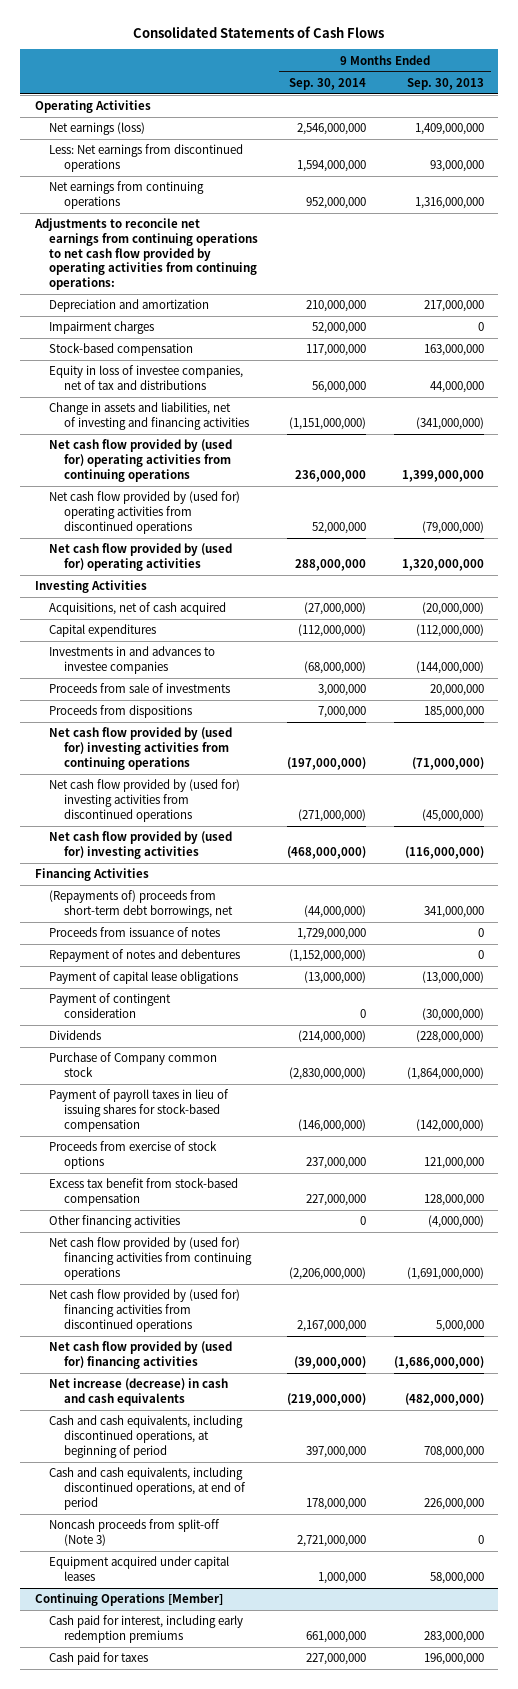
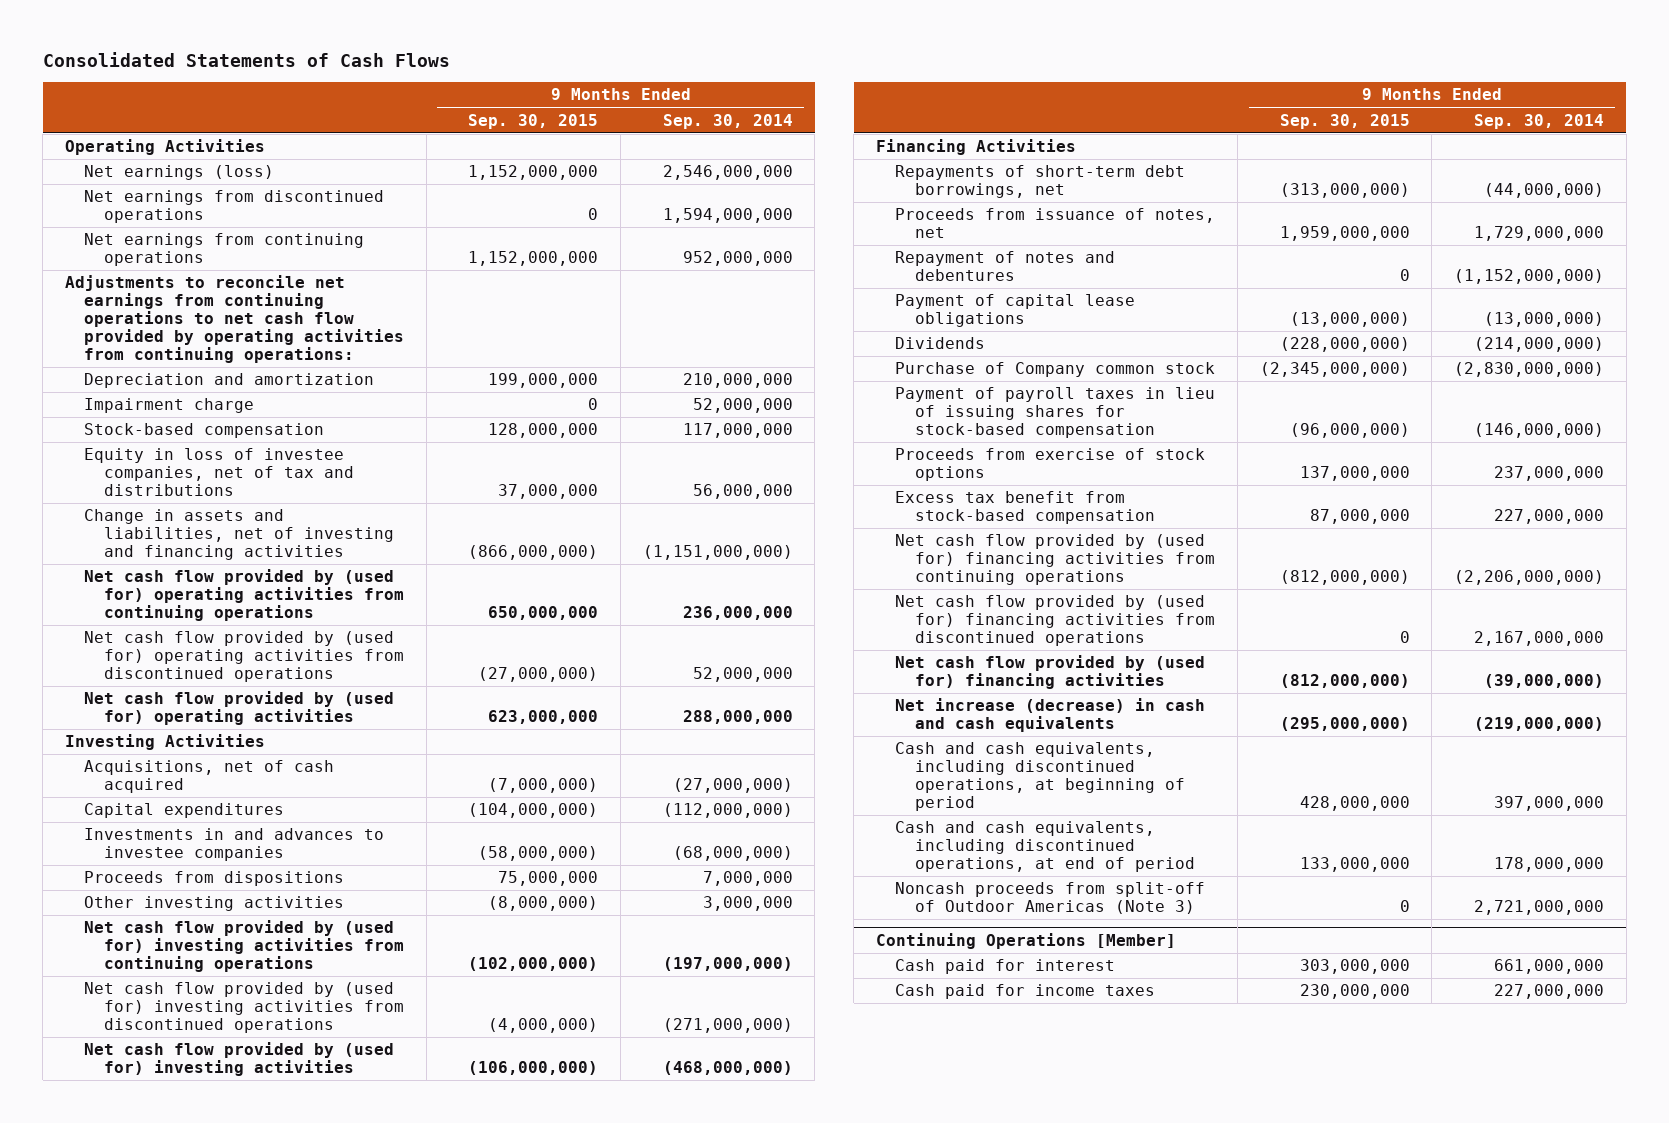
- | 9 Months Ended Sep. 30, 2014 | 9 Months Ended Sep. 30, 2013
+ | 9 Months Ended Sep. 30, 2015 | 9 Months Ended Sep. 30, 2014
- Less: Net earnings from discontinued operations | 1,594,000,000 | 93,000,000
+ Net earnings from discontinued operations | 0 | 1,594,000,000
- Impairment charges | 52,000,000 | 0
+ Impairment charge | 0 | 52,000,000
- Proceeds from sale of investments | 3,000,000 | 20,000,000
+ Other investing activities | (8,000,000) | 3,000,000
- (Repayments of) proceeds from short-term debt borrowings, net | (44,000,000) | 341,000,000
- Proceeds from issuance of notes | 1,729,000,000 | 0
+ Repayments of short-term debt borrowings, net | (313,000,000) | (44,000,000)
+ Proceeds from issuance of notes, net | 1,959,000,000 | 1,729,000,000
- Payment of contingent consideration | 0 | (30,000,000)
- Other financing activities | 0 | (4,000,000)
- Noncash proceeds from split-off (Note 3) | 2,721,000,000 | 0
- Equipment acquired under capital leases | 1,000,000 | 58,000,000
+ Noncash proceeds from split-off of Outdoor Americas (Note 3) | 0 | 2,721,000,000
@ Continuing Operations [Member]
- Cash paid for interest, including early redemption premiums | 661,000,000 | 283,000,000
- Cash paid for taxes | 227,000,000 | 196,000,000
+ Cash paid for interest | 303,000,000 | 661,000,000
+ Cash paid for income taxes | 230,000,000 | 227,000,000

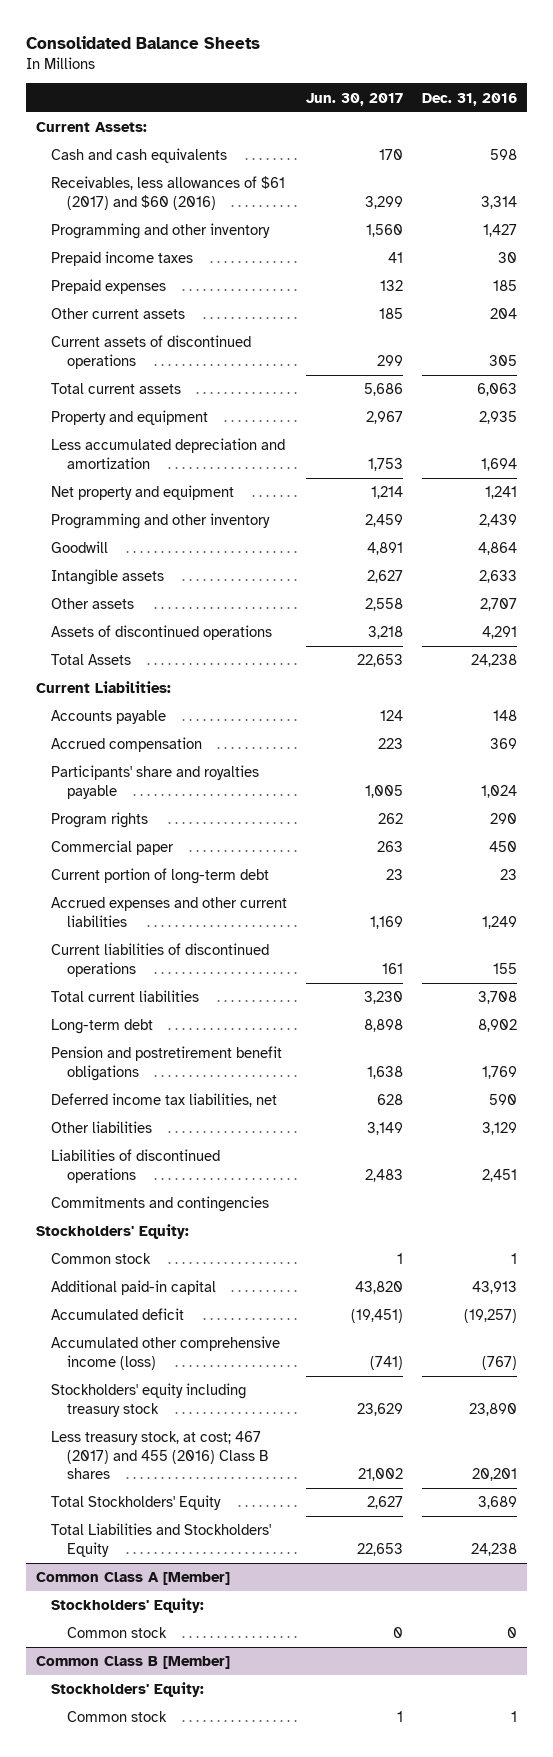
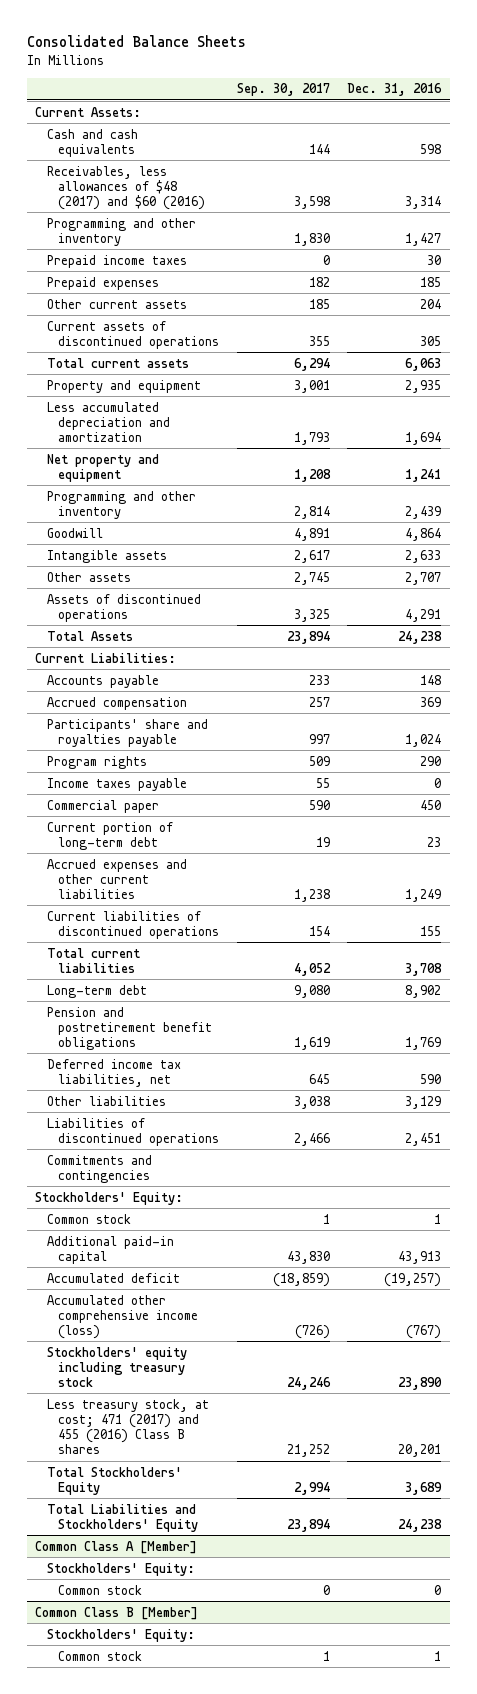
- | Jun. 30, 2017 | Dec. 31, 2016
+ | Sep. 30, 2017 | Dec. 31, 2016
- Receivables, less allowances of $61 (2017) and $60 (2016) | 3,299 | 3,314
+ Receivables, less allowances of $48 (2017) and $60 (2016) | 3,598 | 3,314
+ Income taxes payable | 55 | 0
- Less treasury stock, at cost; 467 (2017) and 455 (2016) Class B shares | 21,002 | 20,201
+ Less treasury stock, at cost; 471 (2017) and 455 (2016) Class B shares | 21,252 | 20,201

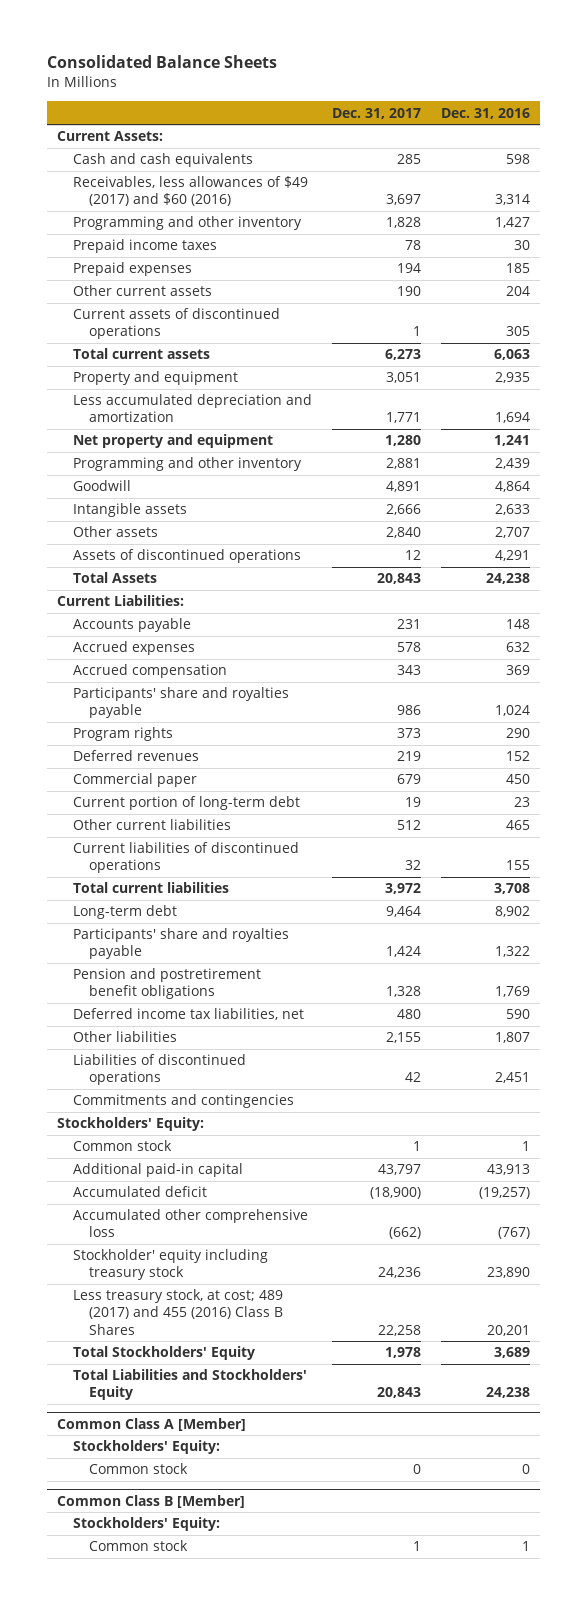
- | Sep. 30, 2017 | Dec. 31, 2016
+ | Dec. 31, 2017 | Dec. 31, 2016
- Receivables, less allowances of $48 (2017) and $60 (2016) | 3,598 | 3,314
+ Receivables, less allowances of $49 (2017) and $60 (2016) | 3,697 | 3,314
+ Accrued expenses | 578 | 632
- Income taxes payable | 55 | 0
+ Deferred revenues | 219 | 152
- Accrued expenses and other current liabilities | 1,238 | 1,249
+ Other current liabilities | 512 | 465
+ Participants' share and royalties payable | 1,424 | 1,322
- Other liabilities | 3,038 | 3,129
+ Other liabilities | 2,155 | 1,807
- Accumulated other comprehensive income (loss) | (726) | (767)
- Stockholders' equity including treasury stock | 24,246 | 23,890
- Less treasury stock, at cost; 471 (2017) and 455 (2016) Class B shares | 21,252 | 20,201
+ Accumulated other comprehensive loss | (662) | (767)
+ Stockholder' equity including treasury stock | 24,236 | 23,890
+ Less treasury stock, at cost; 489 (2017) and 455 (2016) Class B Shares | 22,258 | 20,201

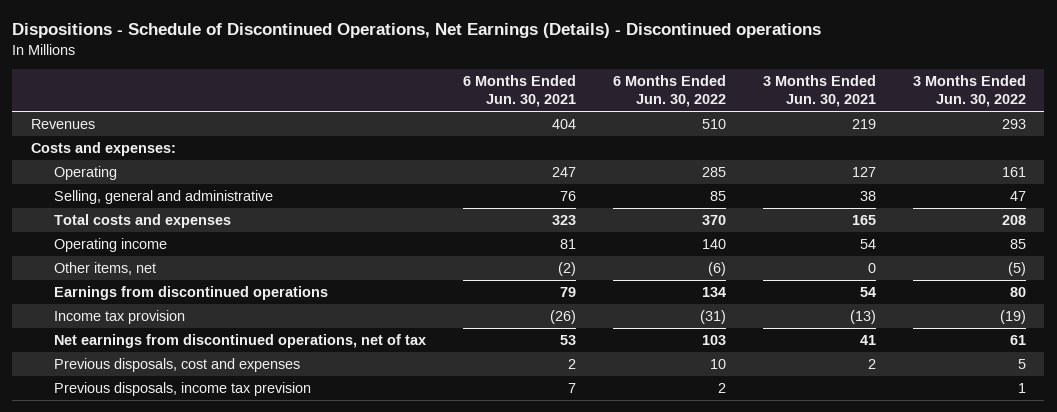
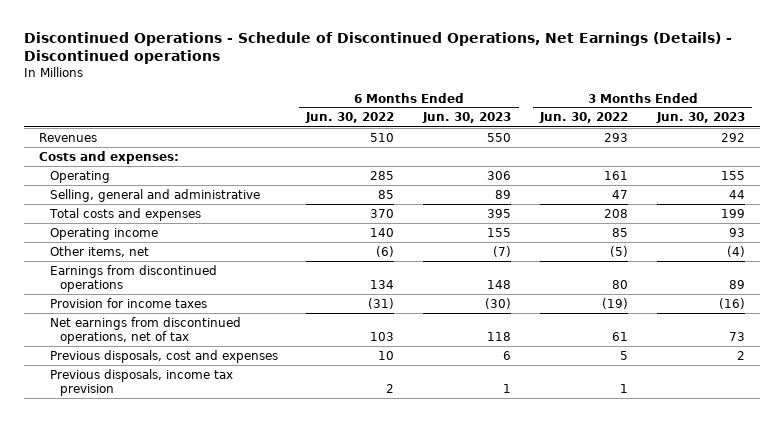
- Dispositions - Schedule of Discontinued Operations, Net Earnings (Details) - Discontinued operations
+ Discontinued Operations - Schedule of Discontinued Operations, Net Earnings (Details) - Discontinued operations
- | 6 Months Ended Jun. 30, 2021 | 6 Months Ended Jun. 30, 2022 | 3 Months Ended Jun. 30, 2021 | 3 Months Ended Jun. 30, 2022
+ | 6 Months Ended Jun. 30, 2022 | 6 Months Ended Jun. 30, 2023 | 3 Months Ended Jun. 30, 2022 | 3 Months Ended Jun. 30, 2023
- Income tax provision | (26) | (31) | (13) | (19)
+ Provision for income taxes | (31) | (30) | (19) | (16)

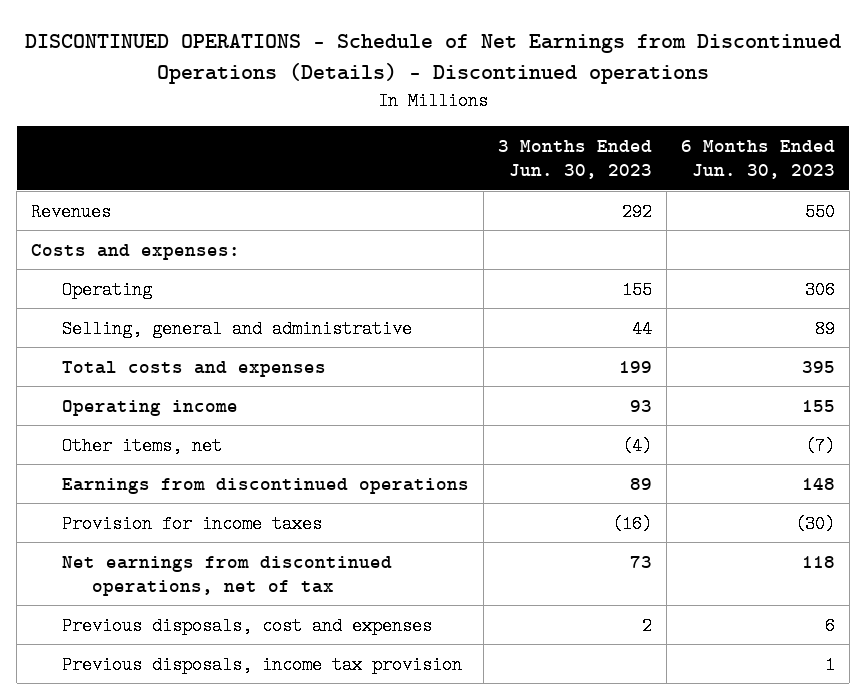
- Discontinued Operations - Schedule of Discontinued Operations, Net Earnings (Details) - Discontinued operations
+ DISCONTINUED OPERATIONS - Schedule of Net Earnings from Discontinued Operations (Details) - Discontinued operations
- | 6 Months Ended Jun. 30, 2022 | 6 Months Ended Jun. 30, 2023 | 3 Months Ended Jun. 30, 2022 | 3 Months Ended Jun. 30, 2023
+ | 3 Months Ended Jun. 30, 2023 | 6 Months Ended Jun. 30, 2023
- Previous disposals, income tax prevision | 2 | 1 | 1 |
+ Previous disposals, income tax provision | | 1

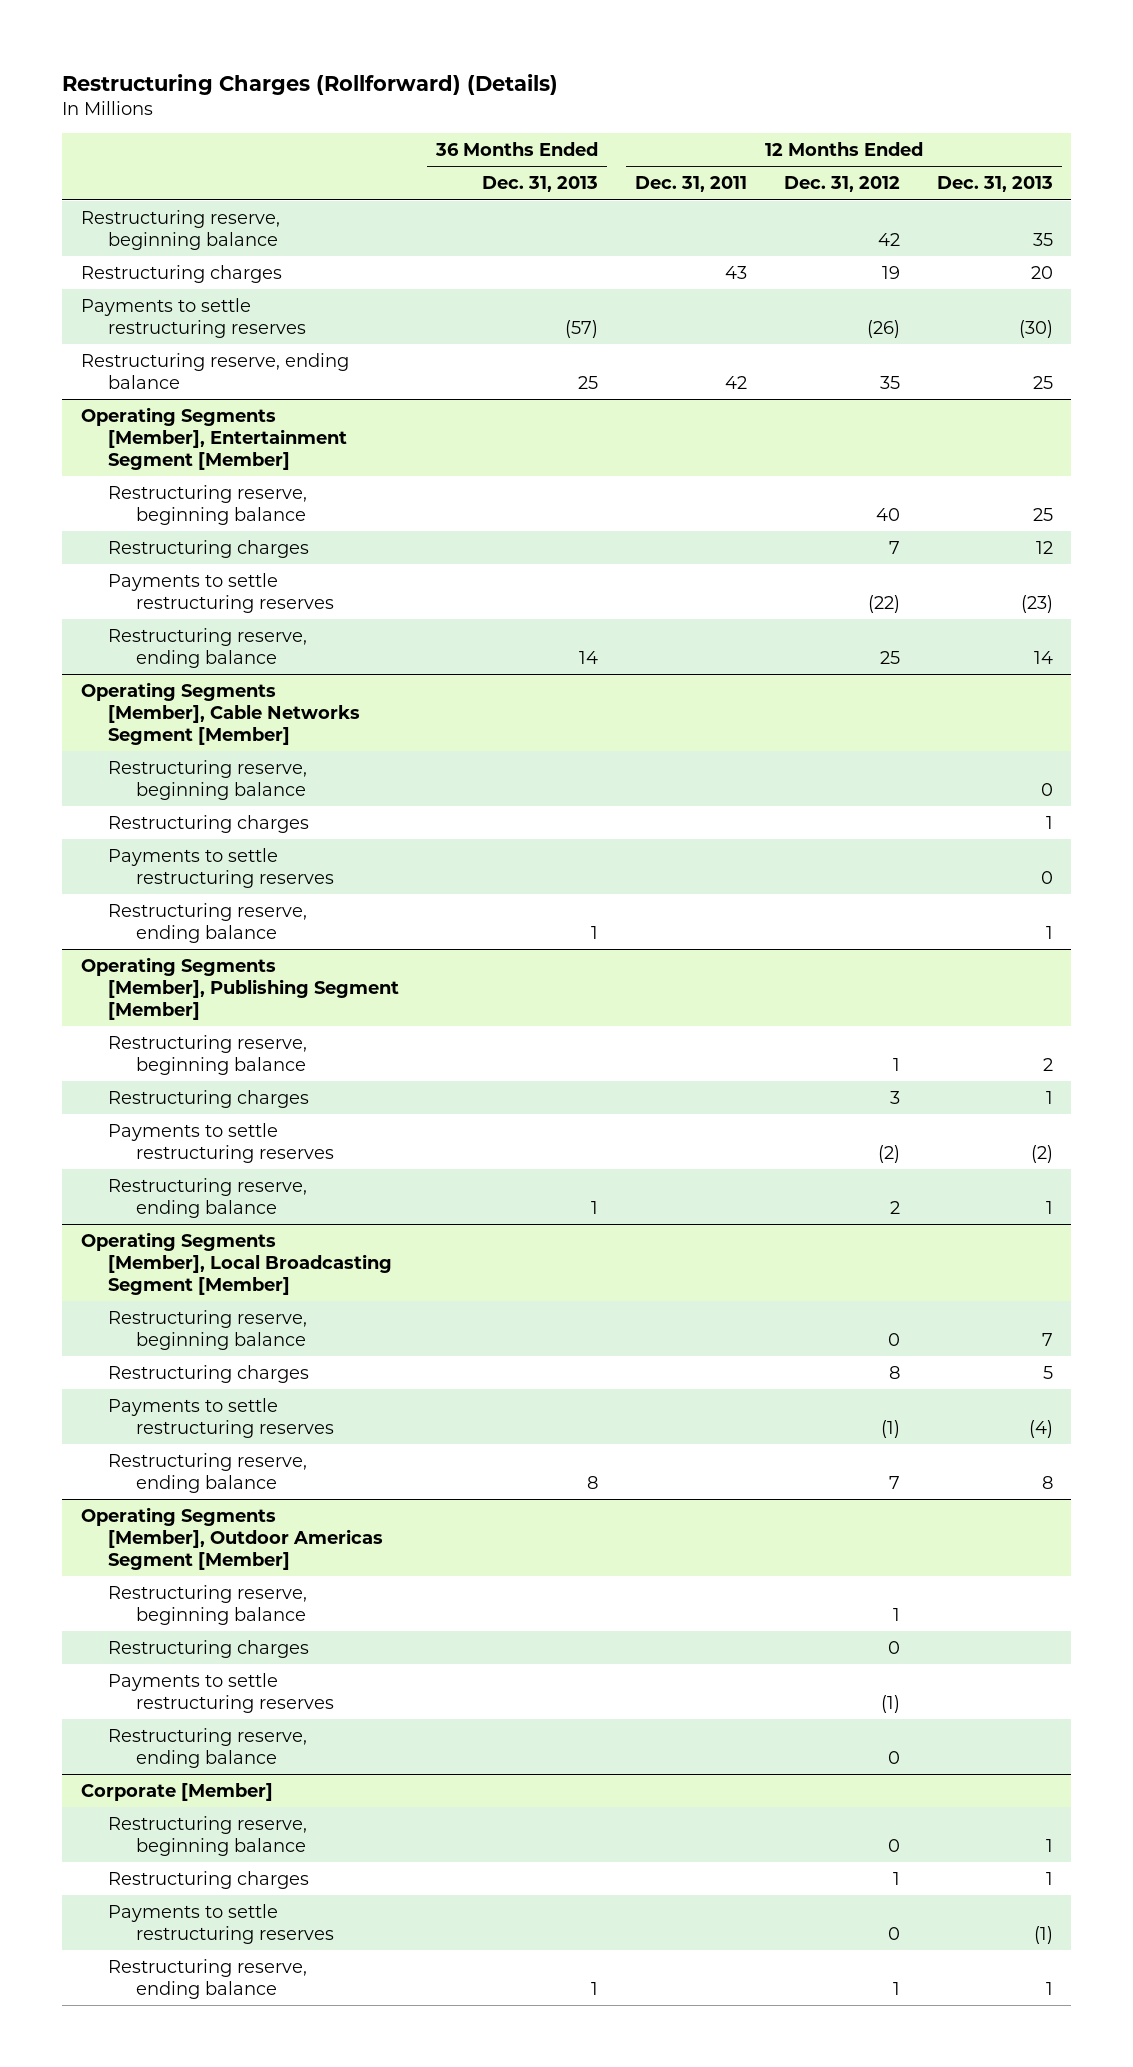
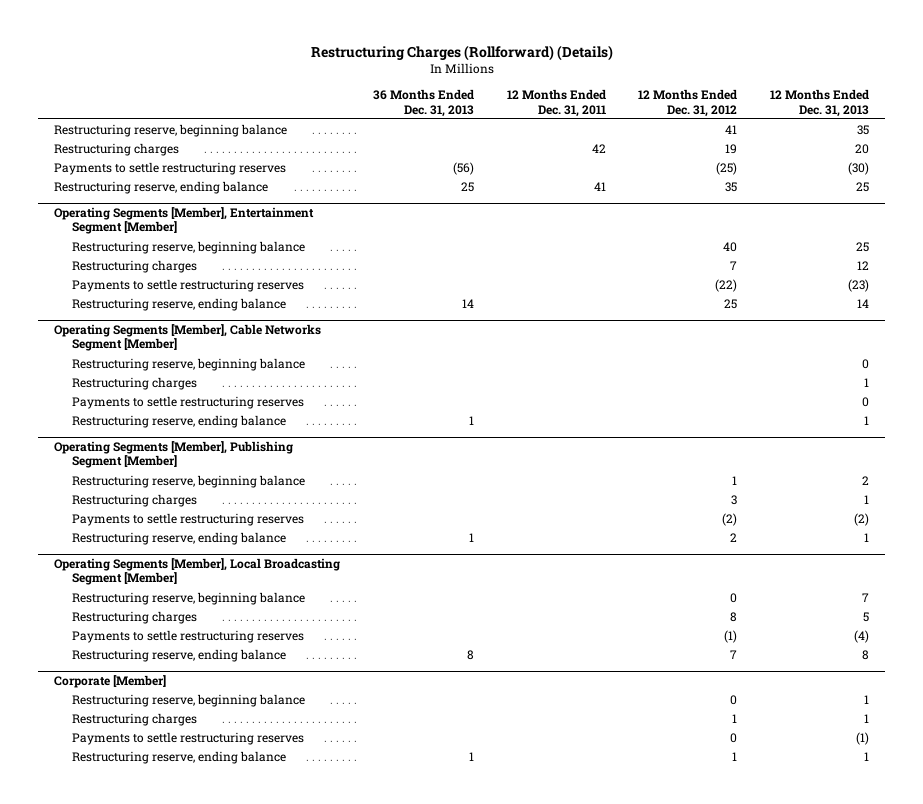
- Restructuring reserve, beginning balance | | | 42 | 35
- Restructuring charges | | 43 | 19 | 20
- Payments to settle restructuring reserves | (57) | | (26) | (30)
- Restructuring reserve, ending balance | 25 | 42 | 35 | 25
+ Restructuring reserve, beginning balance | | | 41 | 35
+ Restructuring charges | | 42 | 19 | 20
+ Payments to settle restructuring reserves | (56) | | (25) | (30)
+ Restructuring reserve, ending balance | 25 | 41 | 35 | 25
- Operating Segments [Member], Outdoor Americas Segment [Member]
- Restructuring reserve, beginning balance | | | 1 |
- Restructuring charges | | | 0 |
- Payments to settle restructuring reserves | | | (1) |
- Restructuring reserve, ending balance | | | 0 |

